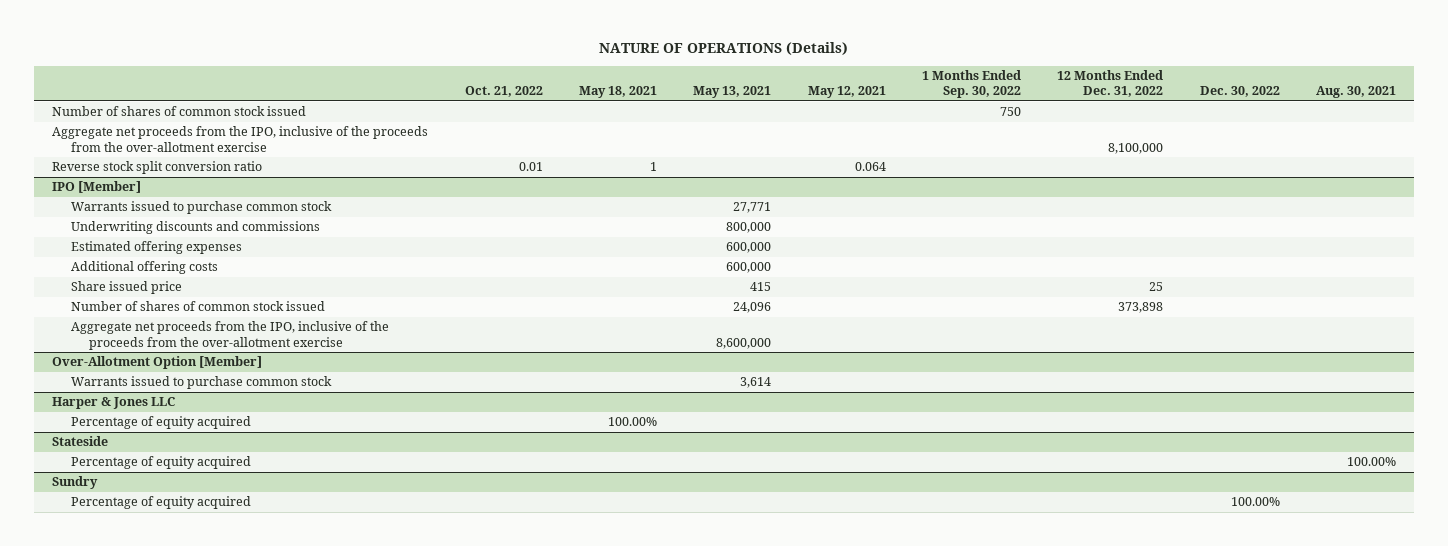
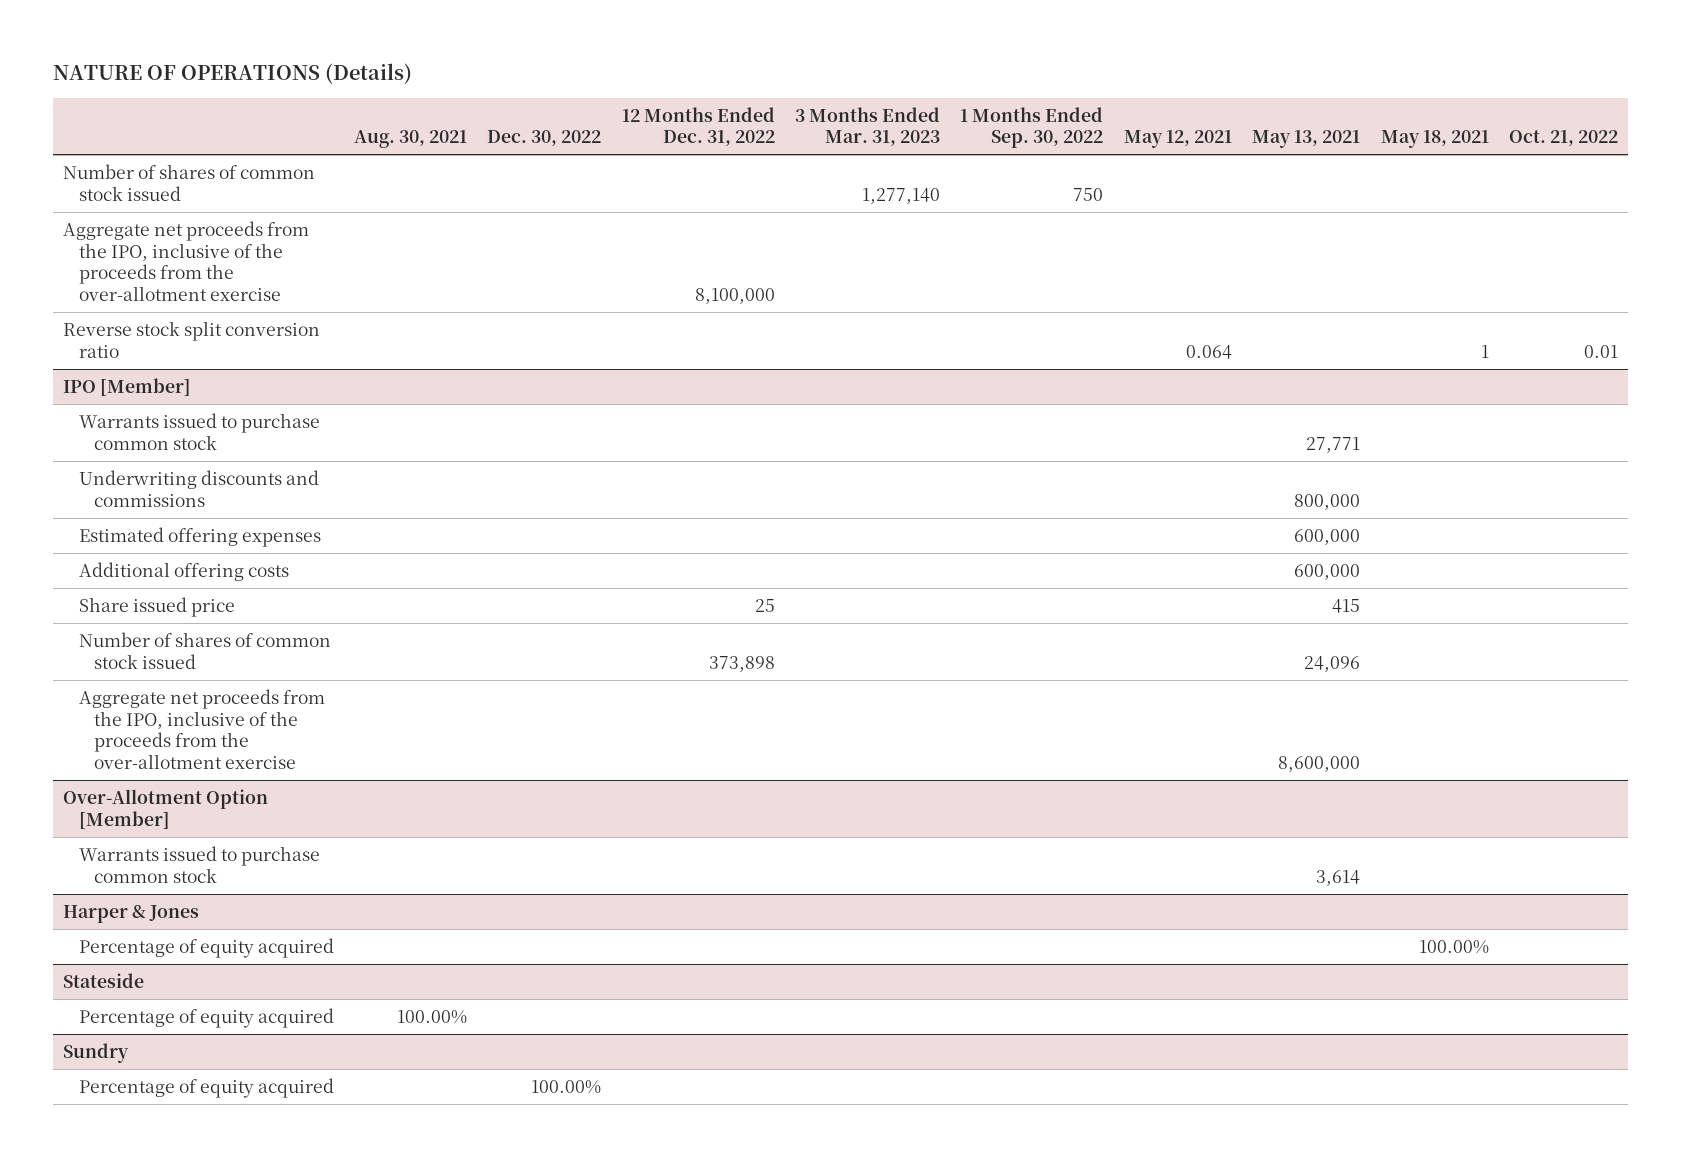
- | Oct. 21, 2022 | May 18, 2021 | May 13, 2021 | May 12, 2021 | 1 Months Ended Sep. 30, 2022 | 12 Months Ended Dec. 31, 2022 | Dec. 30, 2022 | Aug. 30, 2021
+ | Aug. 30, 2021 | Dec. 30, 2022 | 12 Months Ended Dec. 31, 2022 | 3 Months Ended Mar. 31, 2023 | 1 Months Ended Sep. 30, 2022 | May 12, 2021 | May 13, 2021 | May 18, 2021 | Oct. 21, 2022
- Harper & Jones LLC
+ Harper & Jones

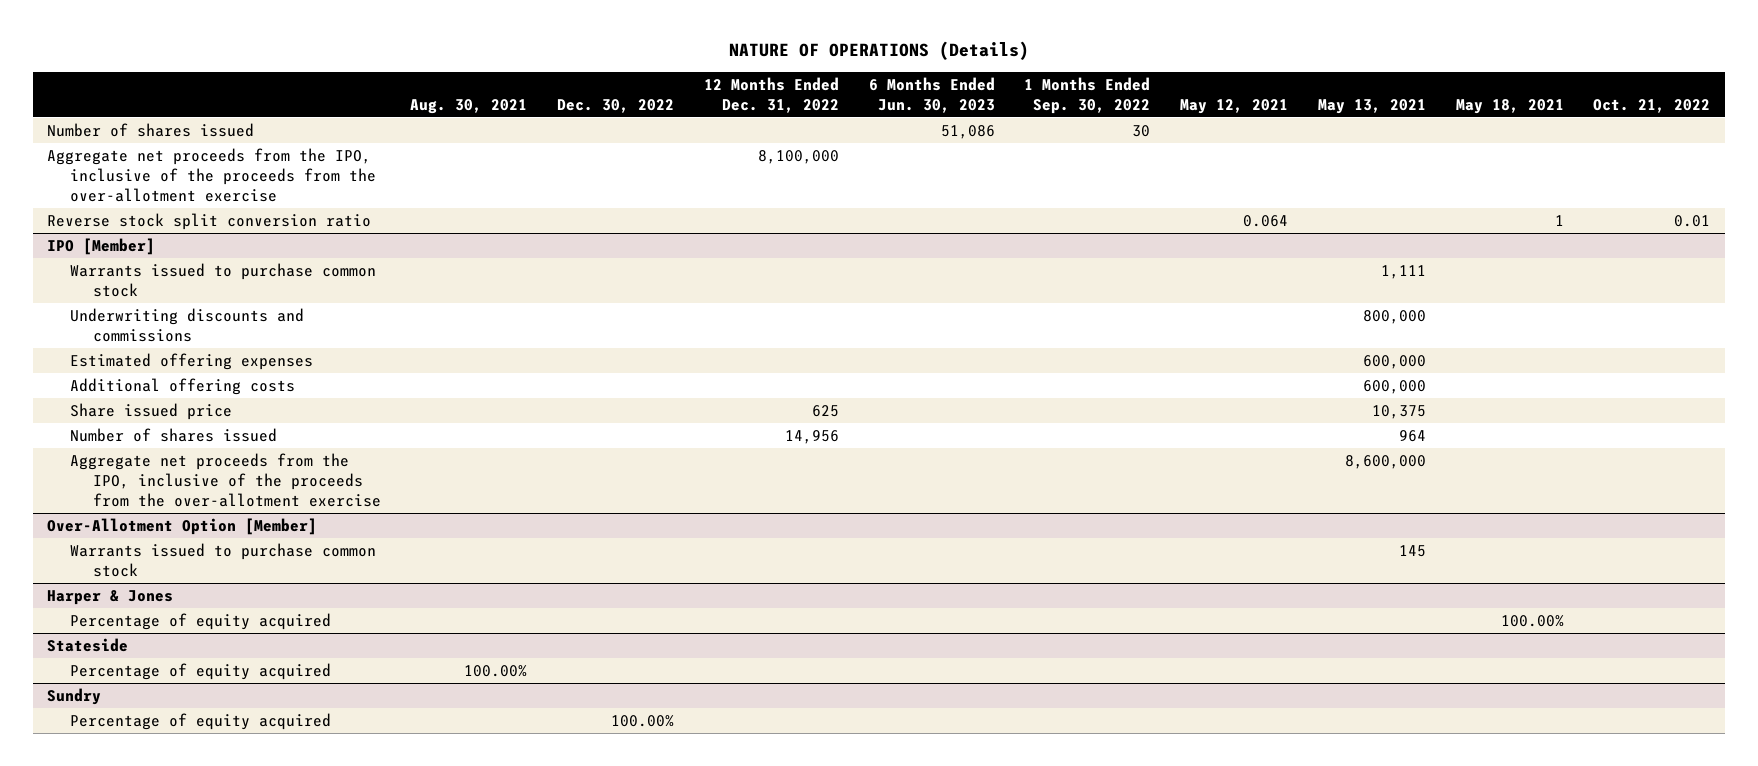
- | Aug. 30, 2021 | Dec. 30, 2022 | 12 Months Ended Dec. 31, 2022 | 3 Months Ended Mar. 31, 2023 | 1 Months Ended Sep. 30, 2022 | May 12, 2021 | May 13, 2021 | May 18, 2021 | Oct. 21, 2022
+ | Aug. 30, 2021 | Dec. 30, 2022 | 12 Months Ended Dec. 31, 2022 | 6 Months Ended Jun. 30, 2023 | 1 Months Ended Sep. 30, 2022 | May 12, 2021 | May 13, 2021 | May 18, 2021 | Oct. 21, 2022
- Number of shares of common stock issued | | | | 1,277,140 | 750 | | | |
+ Number of shares issued | | | | 51,086 | 30 | | | |
@ IPO [Member]
- Warrants issued to purchase common stock | | | | | | | 27,771 | |
+ Warrants issued to purchase common stock | | | | | | | 1,111 | |
- Share issued price | | | 25 | | | | 415 | |
- Number of shares of common stock issued | | | 373,898 | | | | 24,096 | |
+ Share issued price | | | 625 | | | | 10,375 | |
+ Number of shares issued | | | 14,956 | | | | 964 | |
@ Over-Allotment Option [Member]
- Warrants issued to purchase common stock | | | | | | | 3,614 | |
+ Warrants issued to purchase common stock | | | | | | | 145 | |

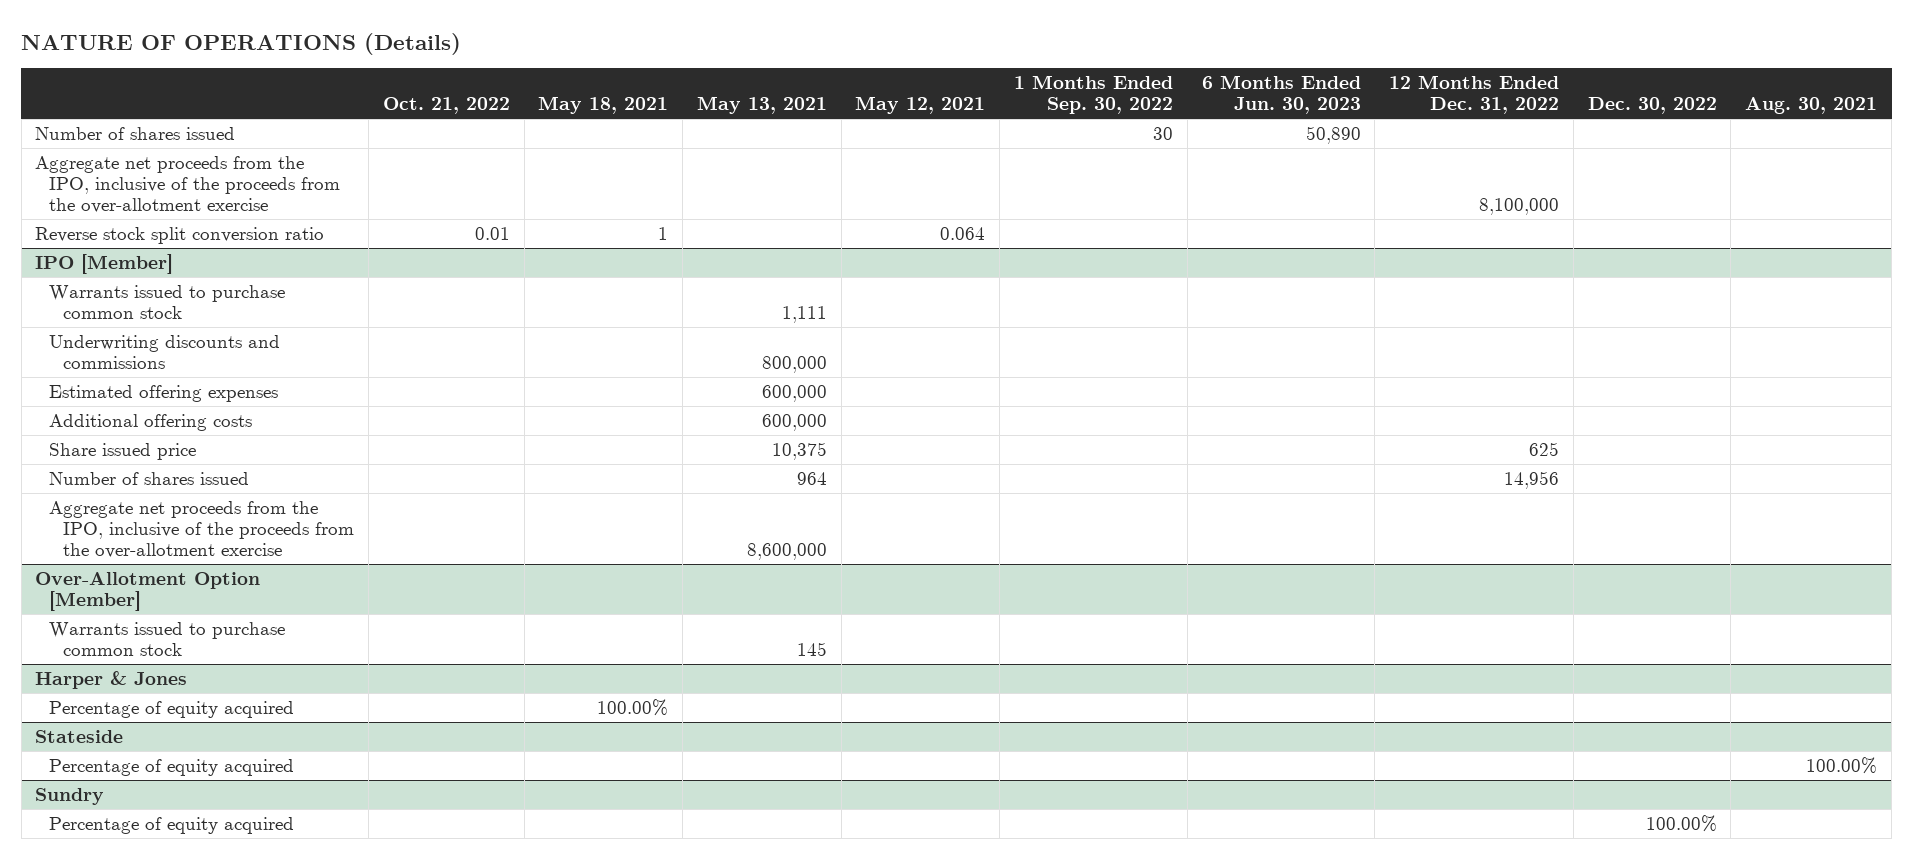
- | Aug. 30, 2021 | Dec. 30, 2022 | 12 Months Ended Dec. 31, 2022 | 6 Months Ended Jun. 30, 2023 | 1 Months Ended Sep. 30, 2022 | May 12, 2021 | May 13, 2021 | May 18, 2021 | Oct. 21, 2022
+ | Oct. 21, 2022 | May 18, 2021 | May 13, 2021 | May 12, 2021 | 1 Months Ended Sep. 30, 2022 | 6 Months Ended Jun. 30, 2023 | 12 Months Ended Dec. 31, 2022 | Dec. 30, 2022 | Aug. 30, 2021
- Number of shares issued | | | | 51,086 | 30 | | | |
+ Number of shares issued | | | | | 30 | 50,890 | | |

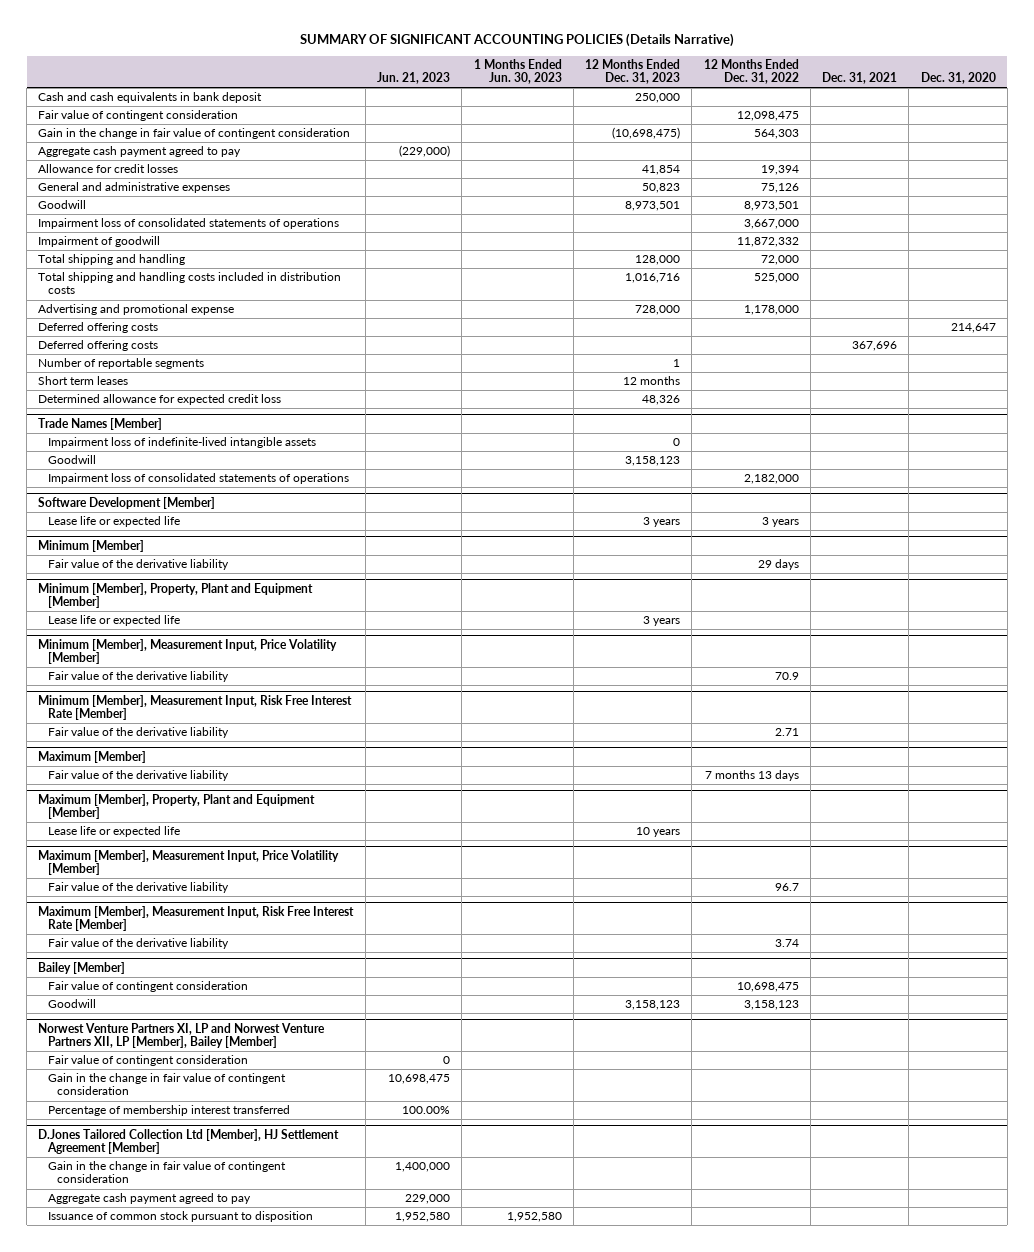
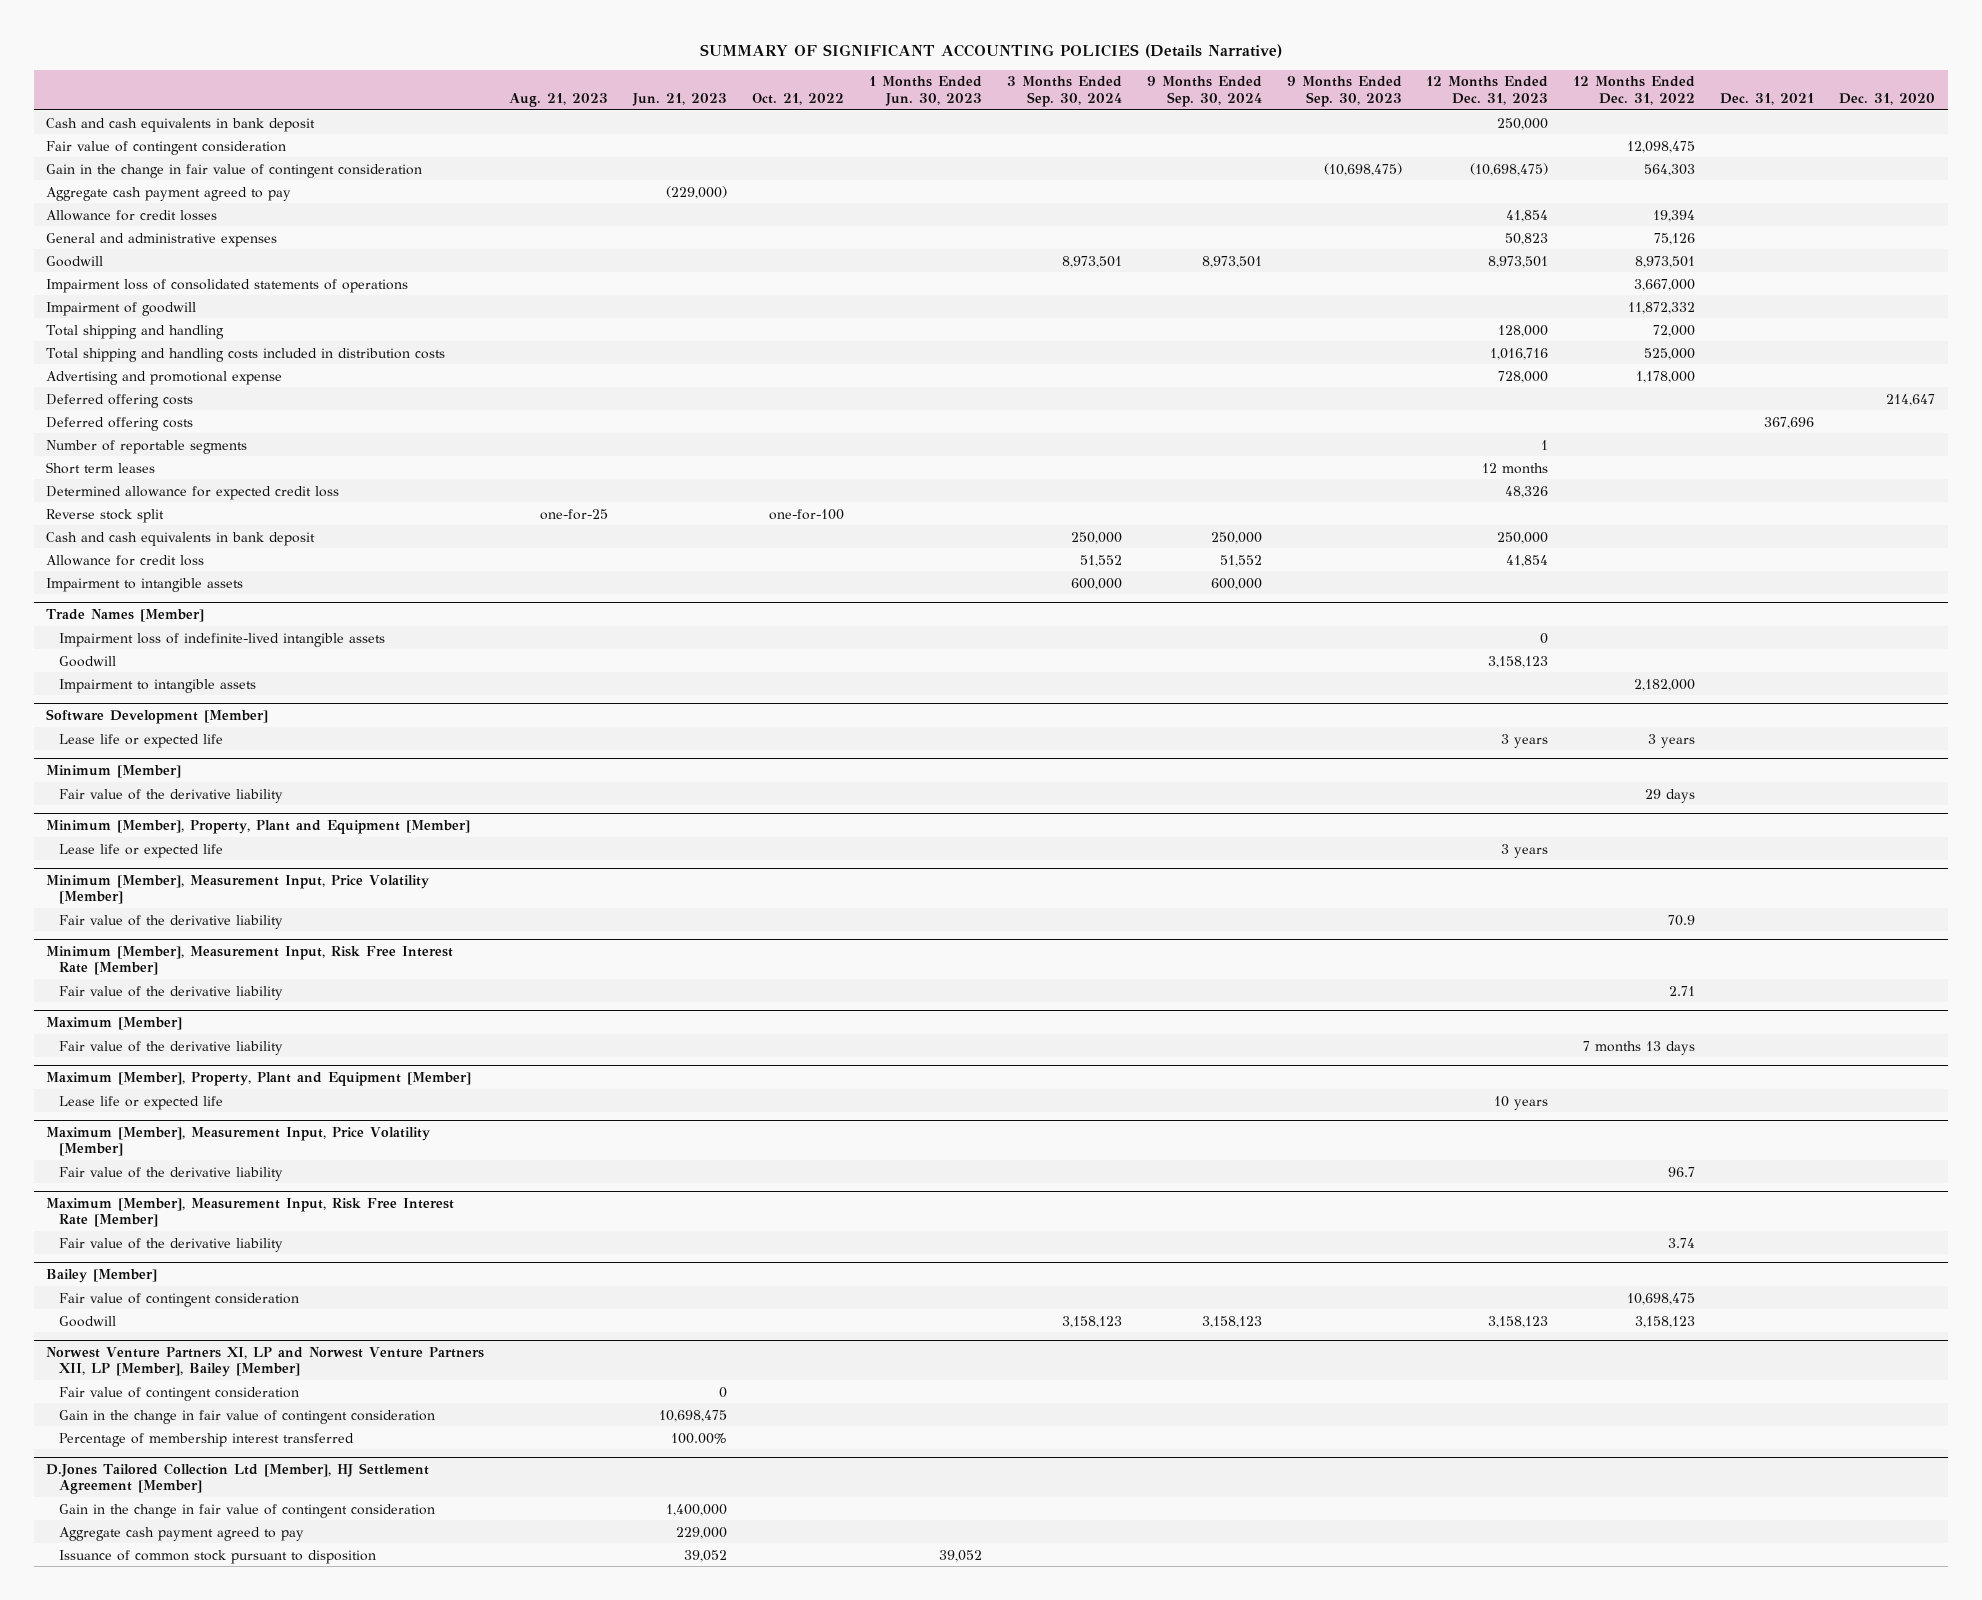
- | Jun. 21, 2023 | 1 Months Ended Jun. 30, 2023 | 12 Months Ended Dec. 31, 2023 | 12 Months Ended Dec. 31, 2022 | Dec. 31, 2021 | Dec. 31, 2020
+ | Aug. 21, 2023 | Jun. 21, 2023 | Oct. 21, 2022 | 1 Months Ended Jun. 30, 2023 | 3 Months Ended Sep. 30, 2024 | 9 Months Ended Sep. 30, 2024 | 9 Months Ended Sep. 30, 2023 | 12 Months Ended Dec. 31, 2023 | 12 Months Ended Dec. 31, 2022 | Dec. 31, 2021 | Dec. 31, 2020
+ Reverse stock split | one-for-25 | | one-for-100 | | | | | | | |
+ Cash and cash equivalents in bank deposit | | | | | 250,000 | 250,000 | | 250,000 | | |
+ Allowance for credit loss | | | | | 51,552 | 51,552 | | 41,854 | | |
+ Impairment to intangible assets | | | | | 600,000 | 600,000 | | | | |
@ Trade Names [Member]
- Impairment loss of consolidated statements of operations | | | | 2,182,000 | |
+ Impairment to intangible assets | | | | | | | | | 2,182,000 | |
@ D.Jones Tailored Collection Ltd [Member], HJ Settlement Agreement [Member]
- Issuance of common stock pursuant to disposition | 1,952,580 | 1,952,580 | | | |
+ Issuance of common stock pursuant to disposition | | 39,052 | | 39,052 | | | | | | |

